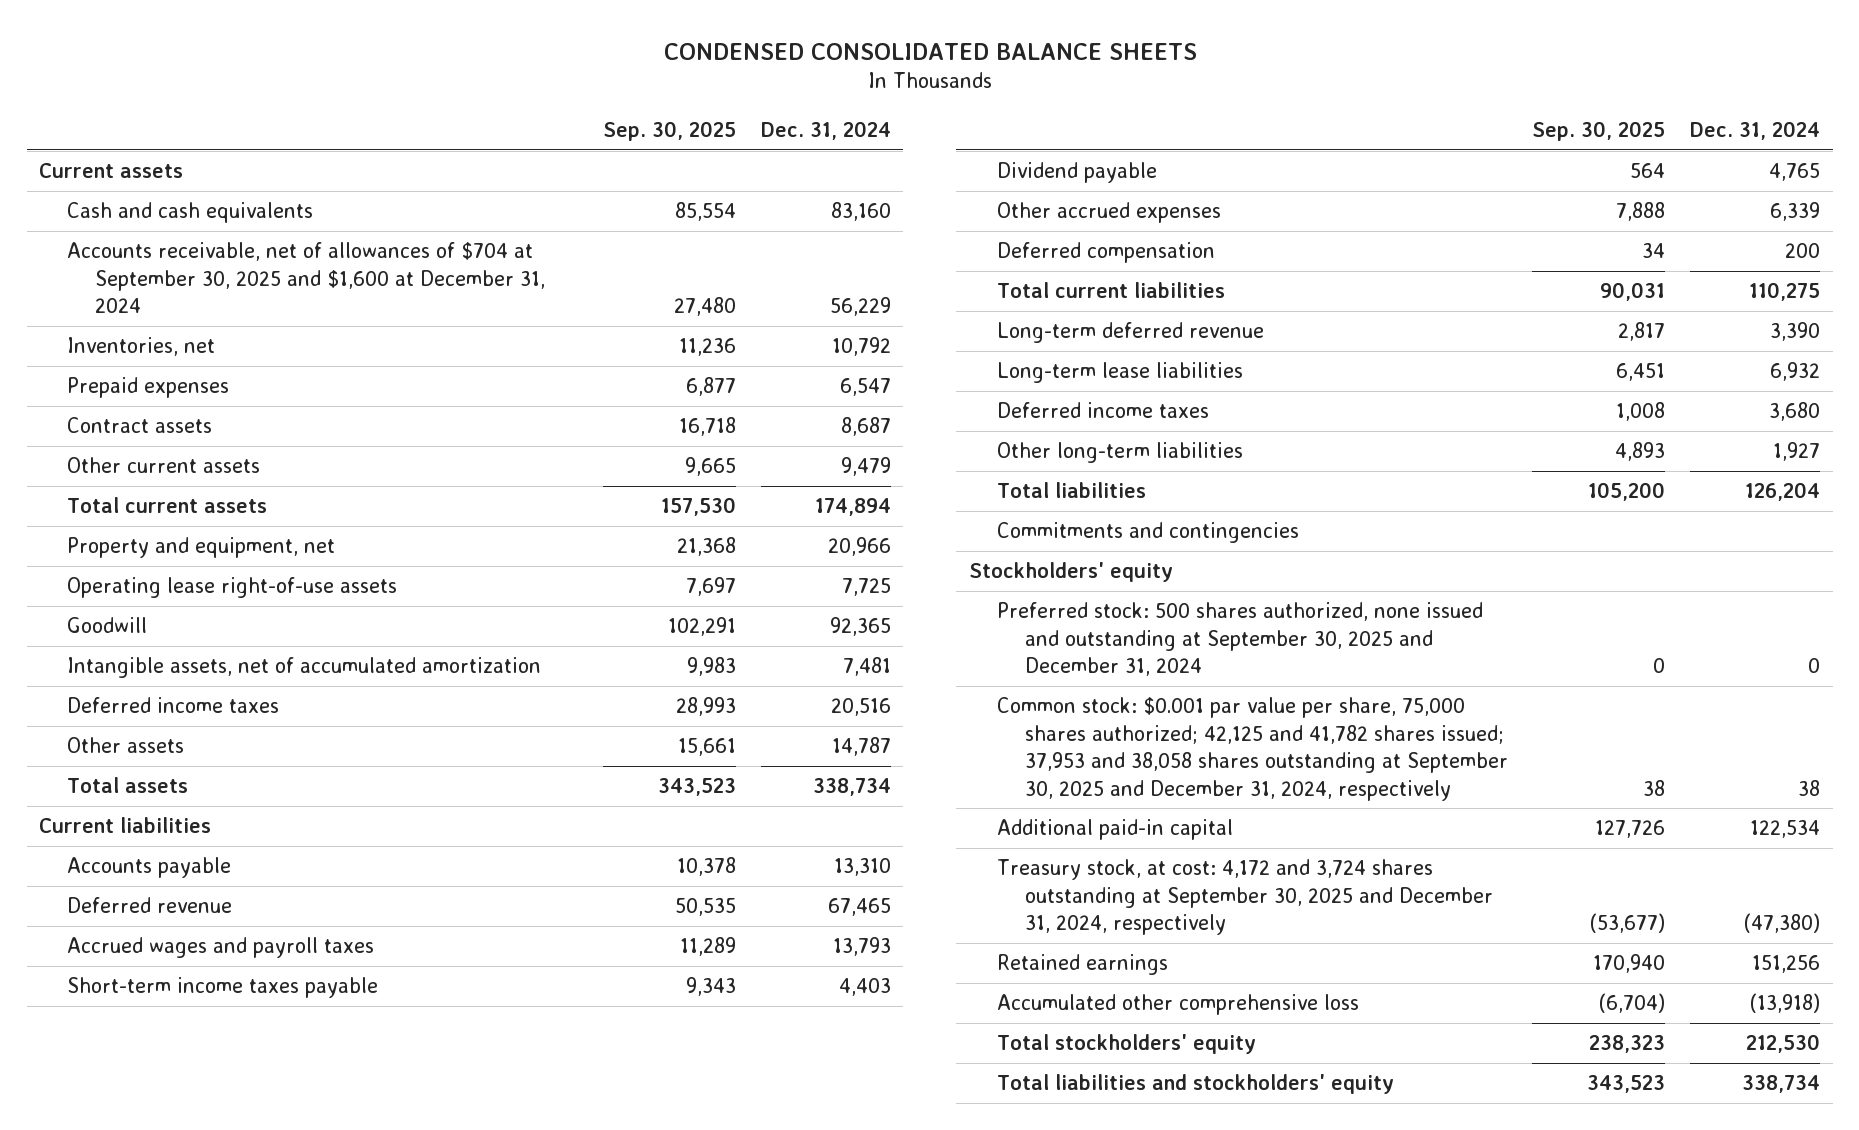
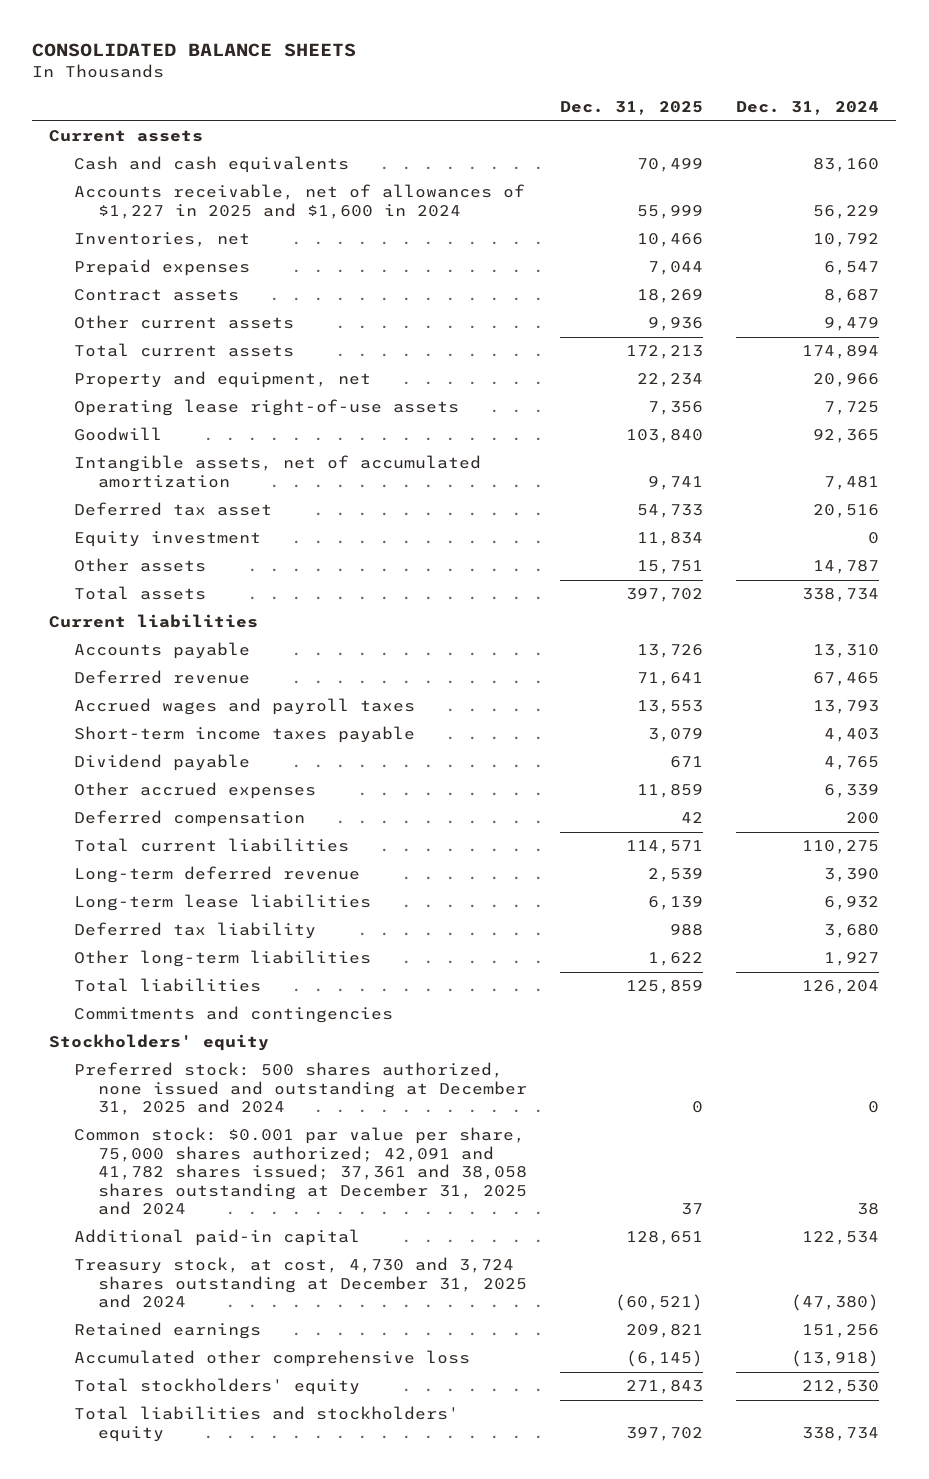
- CONDENSED CONSOLIDATED BALANCE SHEETS
+ CONSOLIDATED BALANCE SHEETS
- | Sep. 30, 2025 | Dec. 31, 2024
+ | Dec. 31, 2025 | Dec. 31, 2024
- Accounts receivable, net of allowances of $704 at September 30, 2025 and $1,600 at December 31, 2024 | 27,480 | 56,229
+ Accounts receivable, net of allowances of $1,227 in 2025 and $1,600 in 2024 | 55,999 | 56,229
- Deferred income taxes | 28,993 | 20,516
+ Deferred tax asset | 54,733 | 20,516
+ Equity investment | 11,834 | 0
- Deferred income taxes | 1,008 | 3,680
+ Deferred tax liability | 988 | 3,680
- Preferred stock: 500 shares authorized, none issued and outstanding at September 30, 2025 and December 31, 2024 | 0 | 0
- Common stock: $0.001 par value per share, 75,000 shares authorized; 42,125 and 41,782 shares issued; 37,953 and 38,058 shares outstanding at September 30, 2025 and December 31, 2024, respectively | 38 | 38
+ Preferred stock: 500 shares authorized, none issued and outstanding at December 31, 2025 and 2024 | 0 | 0
+ Common stock: $0.001 par value per share, 75,000 shares authorized; 42,091 and 41,782 shares issued; 37,361 and 38,058 shares outstanding at December 31, 2025 and 2024 | 37 | 38
- Treasury stock, at cost: 4,172 and 3,724 shares outstanding at September 30, 2025 and December 31, 2024, respectively | (53,677) | (47,380)
+ Treasury stock, at cost, 4,730 and 3,724 shares outstanding at December 31, 2025 and 2024 | (60,521) | (47,380)

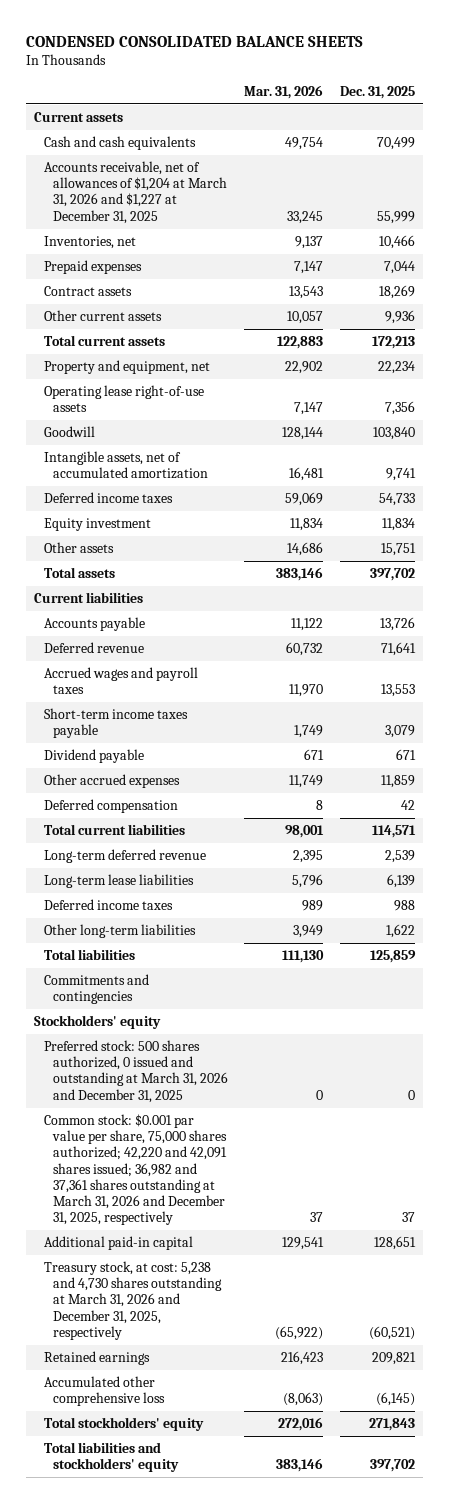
- CONSOLIDATED BALANCE SHEETS
+ CONDENSED CONSOLIDATED BALANCE SHEETS
- | Dec. 31, 2025 | Dec. 31, 2024
+ | Mar. 31, 2026 | Dec. 31, 2025
- Accounts receivable, net of allowances of $1,227 in 2025 and $1,600 in 2024 | 55,999 | 56,229
+ Accounts receivable, net of allowances of $1,204 at March 31, 2026 and $1,227 at December 31, 2025 | 33,245 | 55,999
- Deferred tax asset | 54,733 | 20,516
+ Deferred income taxes | 59,069 | 54,733
- Deferred tax liability | 988 | 3,680
+ Deferred income taxes | 989 | 988
- Preferred stock: 500 shares authorized, none issued and outstanding at December 31, 2025 and 2024 | 0 | 0
- Common stock: $0.001 par value per share, 75,000 shares authorized; 42,091 and 41,782 shares issued; 37,361 and 38,058 shares outstanding at December 31, 2025 and 2024 | 37 | 38
+ Preferred stock: 500 shares authorized, 0 issued and outstanding at March 31, 2026 and December 31, 2025 | 0 | 0
+ Common stock: $0.001 par value per share, 75,000 shares authorized; 42,220 and 42,091 shares issued; 36,982 and 37,361 shares outstanding at March 31, 2026 and December 31, 2025, respectively | 37 | 37
- Treasury stock, at cost, 4,730 and 3,724 shares outstanding at December 31, 2025 and 2024 | (60,521) | (47,380)
+ Treasury stock, at cost: 5,238 and 4,730 shares outstanding at March 31, 2026 and December 31, 2025, respectively | (65,922) | (60,521)

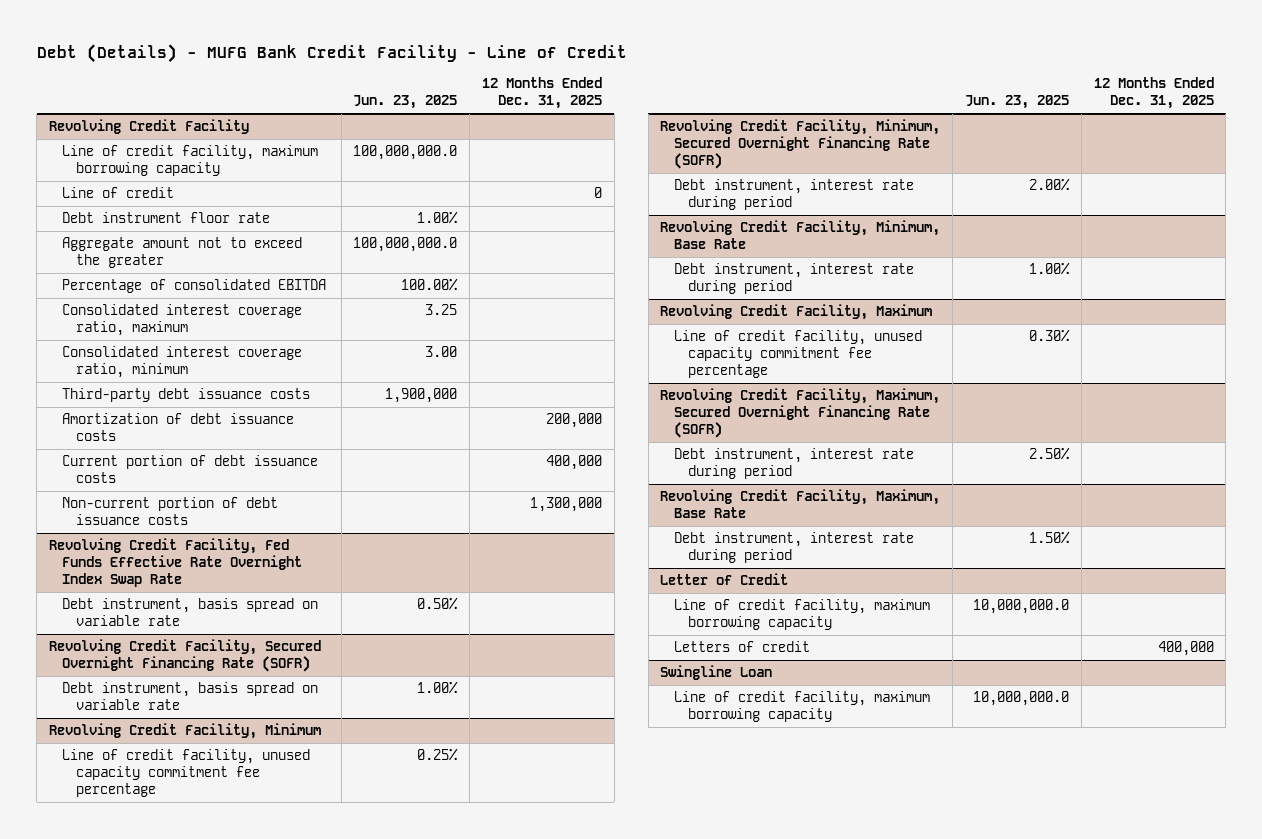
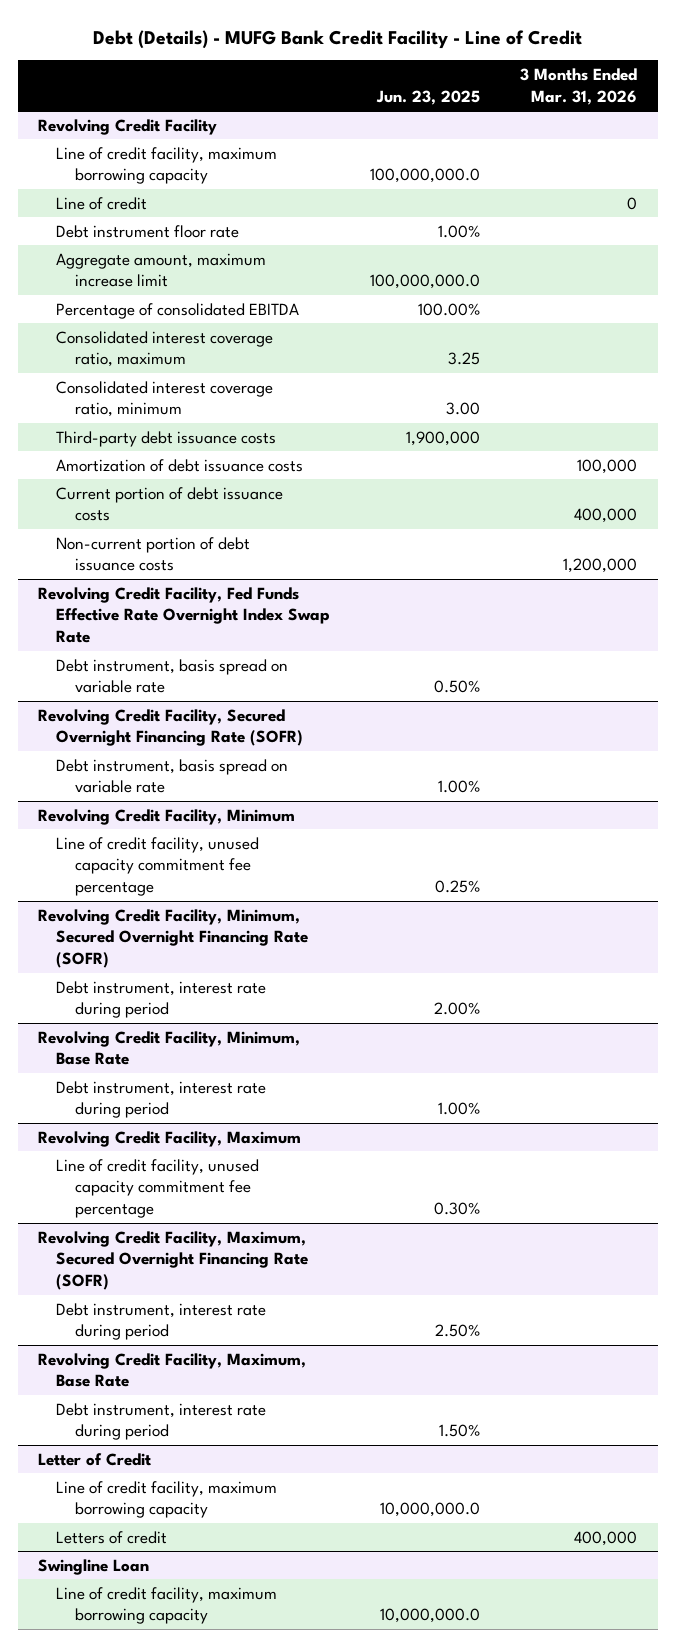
- | Jun. 23, 2025 | 12 Months Ended Dec. 31, 2025
+ | Jun. 23, 2025 | 3 Months Ended Mar. 31, 2026
@ Revolving Credit Facility
- Aggregate amount not to exceed the greater | 100,000,000.0 |
+ Aggregate amount, maximum increase limit | 100,000,000.0 |

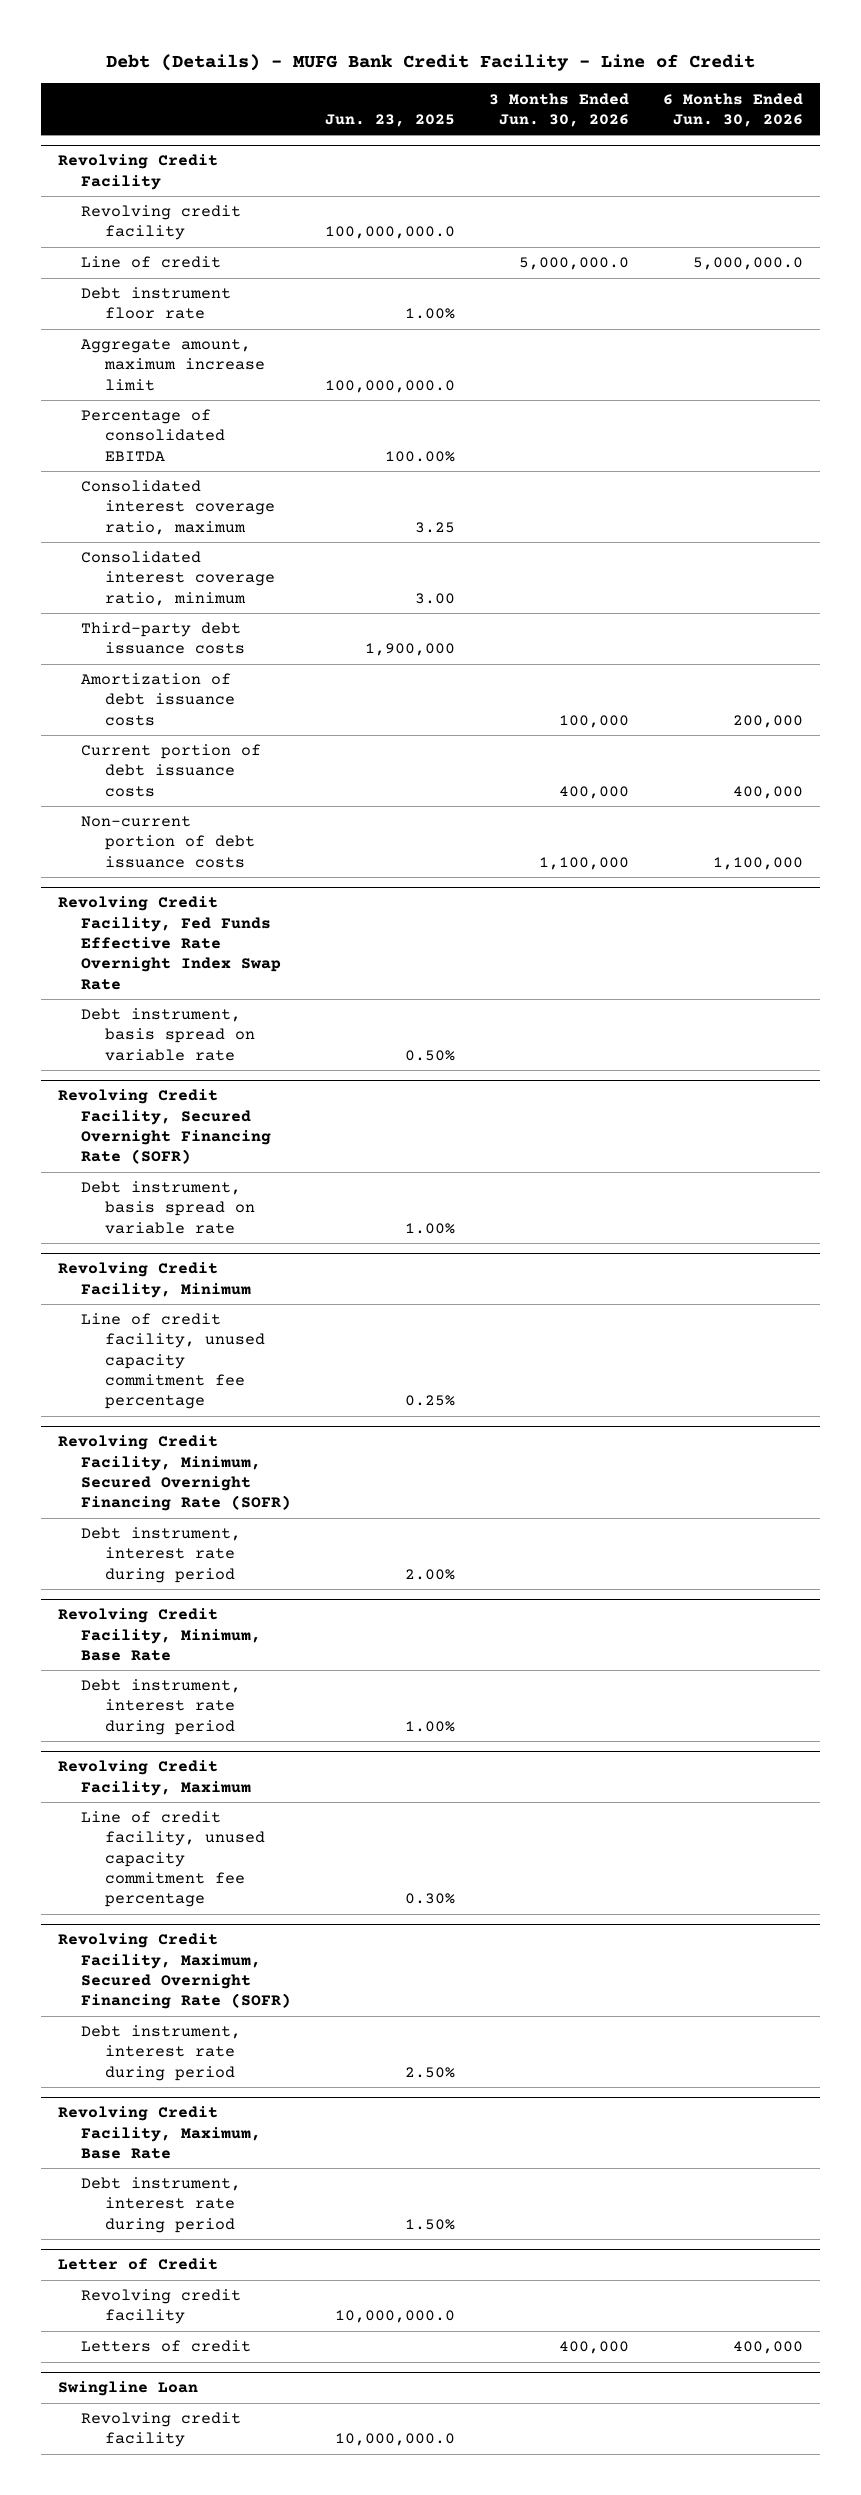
- | Jun. 23, 2025 | 3 Months Ended Mar. 31, 2026
+ | Jun. 23, 2025 | 3 Months Ended Jun. 30, 2026 | 6 Months Ended Jun. 30, 2026
@ Revolving Credit Facility
- Line of credit facility, maximum borrowing capacity | 100,000,000.0 |
+ Revolving credit facility | 100,000,000.0 | |
@ Letter of Credit
- Line of credit facility, maximum borrowing capacity | 10,000,000.0 |
+ Revolving credit facility | 10,000,000.0 | |
@ Swingline Loan
- Line of credit facility, maximum borrowing capacity | 10,000,000.0 |
+ Revolving credit facility | 10,000,000.0 | |

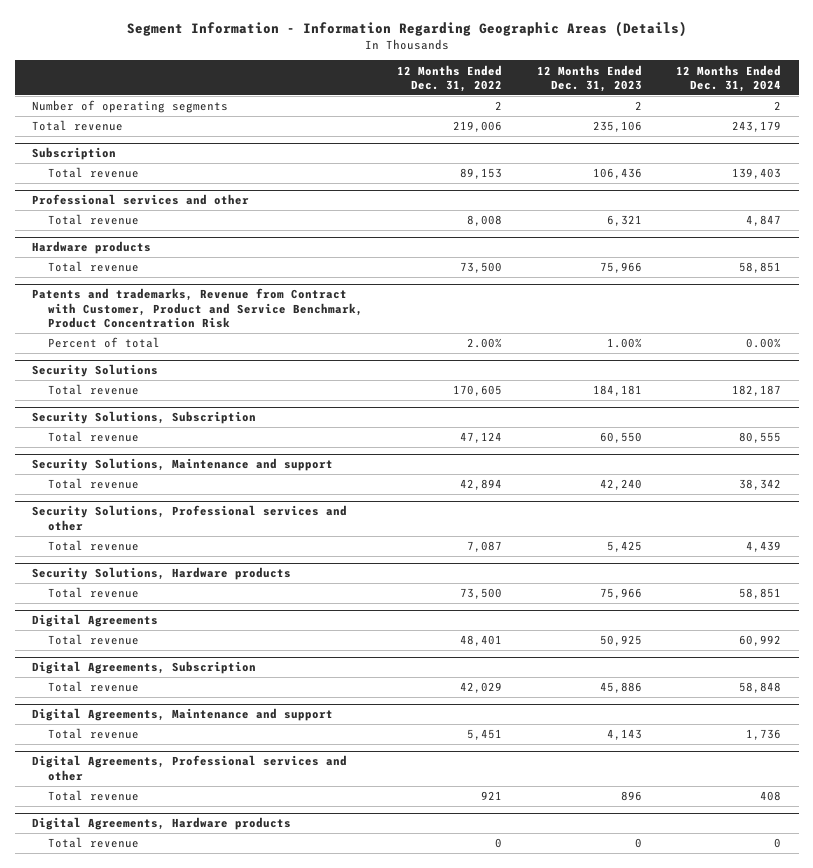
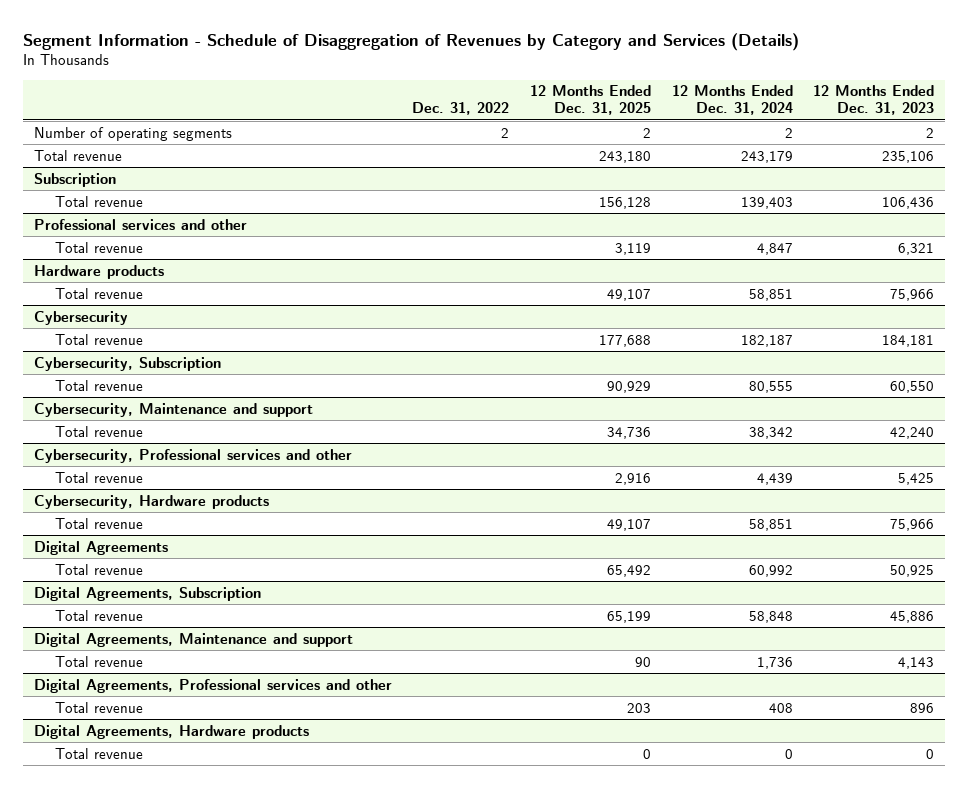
- Segment Information - Information Regarding Geographic Areas (Details)
+ Segment Information - Schedule of Disaggregation of Revenues by Category and Services (Details)
- | 12 Months Ended Dec. 31, 2022 | 12 Months Ended Dec. 31, 2023 | 12 Months Ended Dec. 31, 2024
+ | Dec. 31, 2022 | 12 Months Ended Dec. 31, 2025 | 12 Months Ended Dec. 31, 2024 | 12 Months Ended Dec. 31, 2023
- Patents and trademarks, Revenue from Contract with Customer, Product and Service Benchmark, Product Concentration Risk
- Percent of total | 2.00% | 1.00% | 0.00%
- Security Solutions
+ Cybersecurity
- Security Solutions, Subscription
+ Cybersecurity, Subscription
- Security Solutions, Maintenance and support
+ Cybersecurity, Maintenance and support
- Security Solutions, Professional services and other
+ Cybersecurity, Professional services and other
- Security Solutions, Hardware products
+ Cybersecurity, Hardware products

